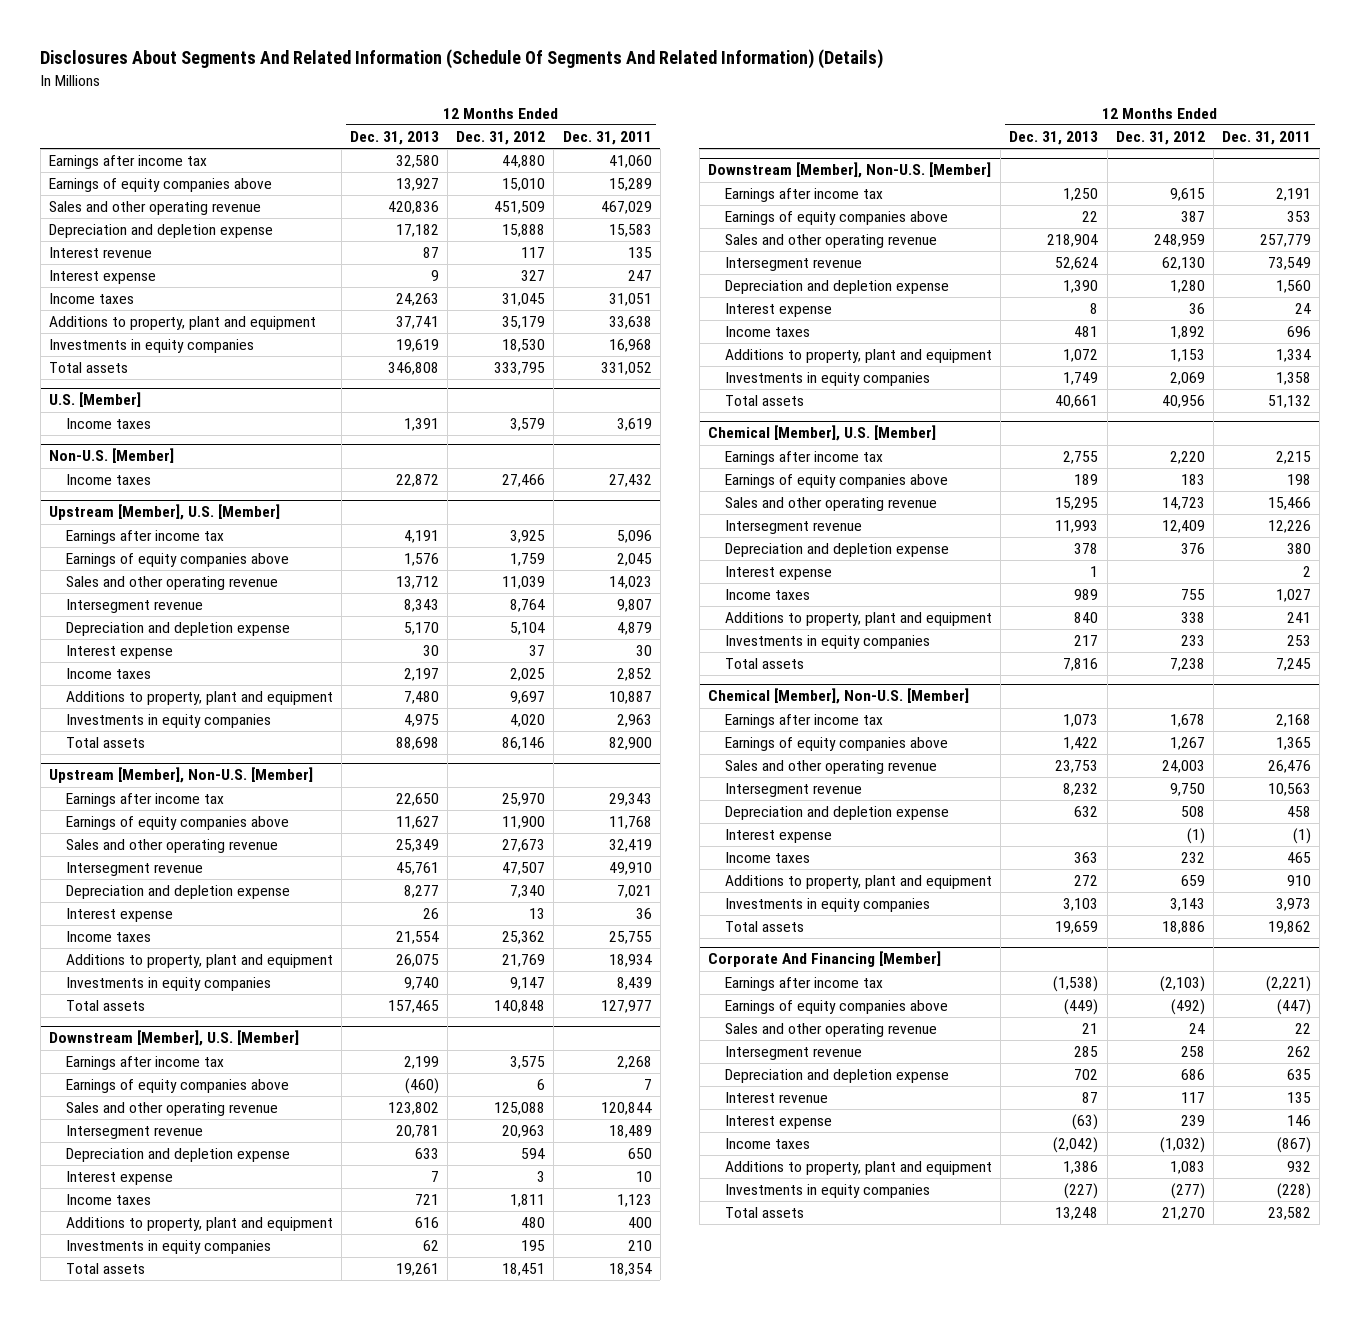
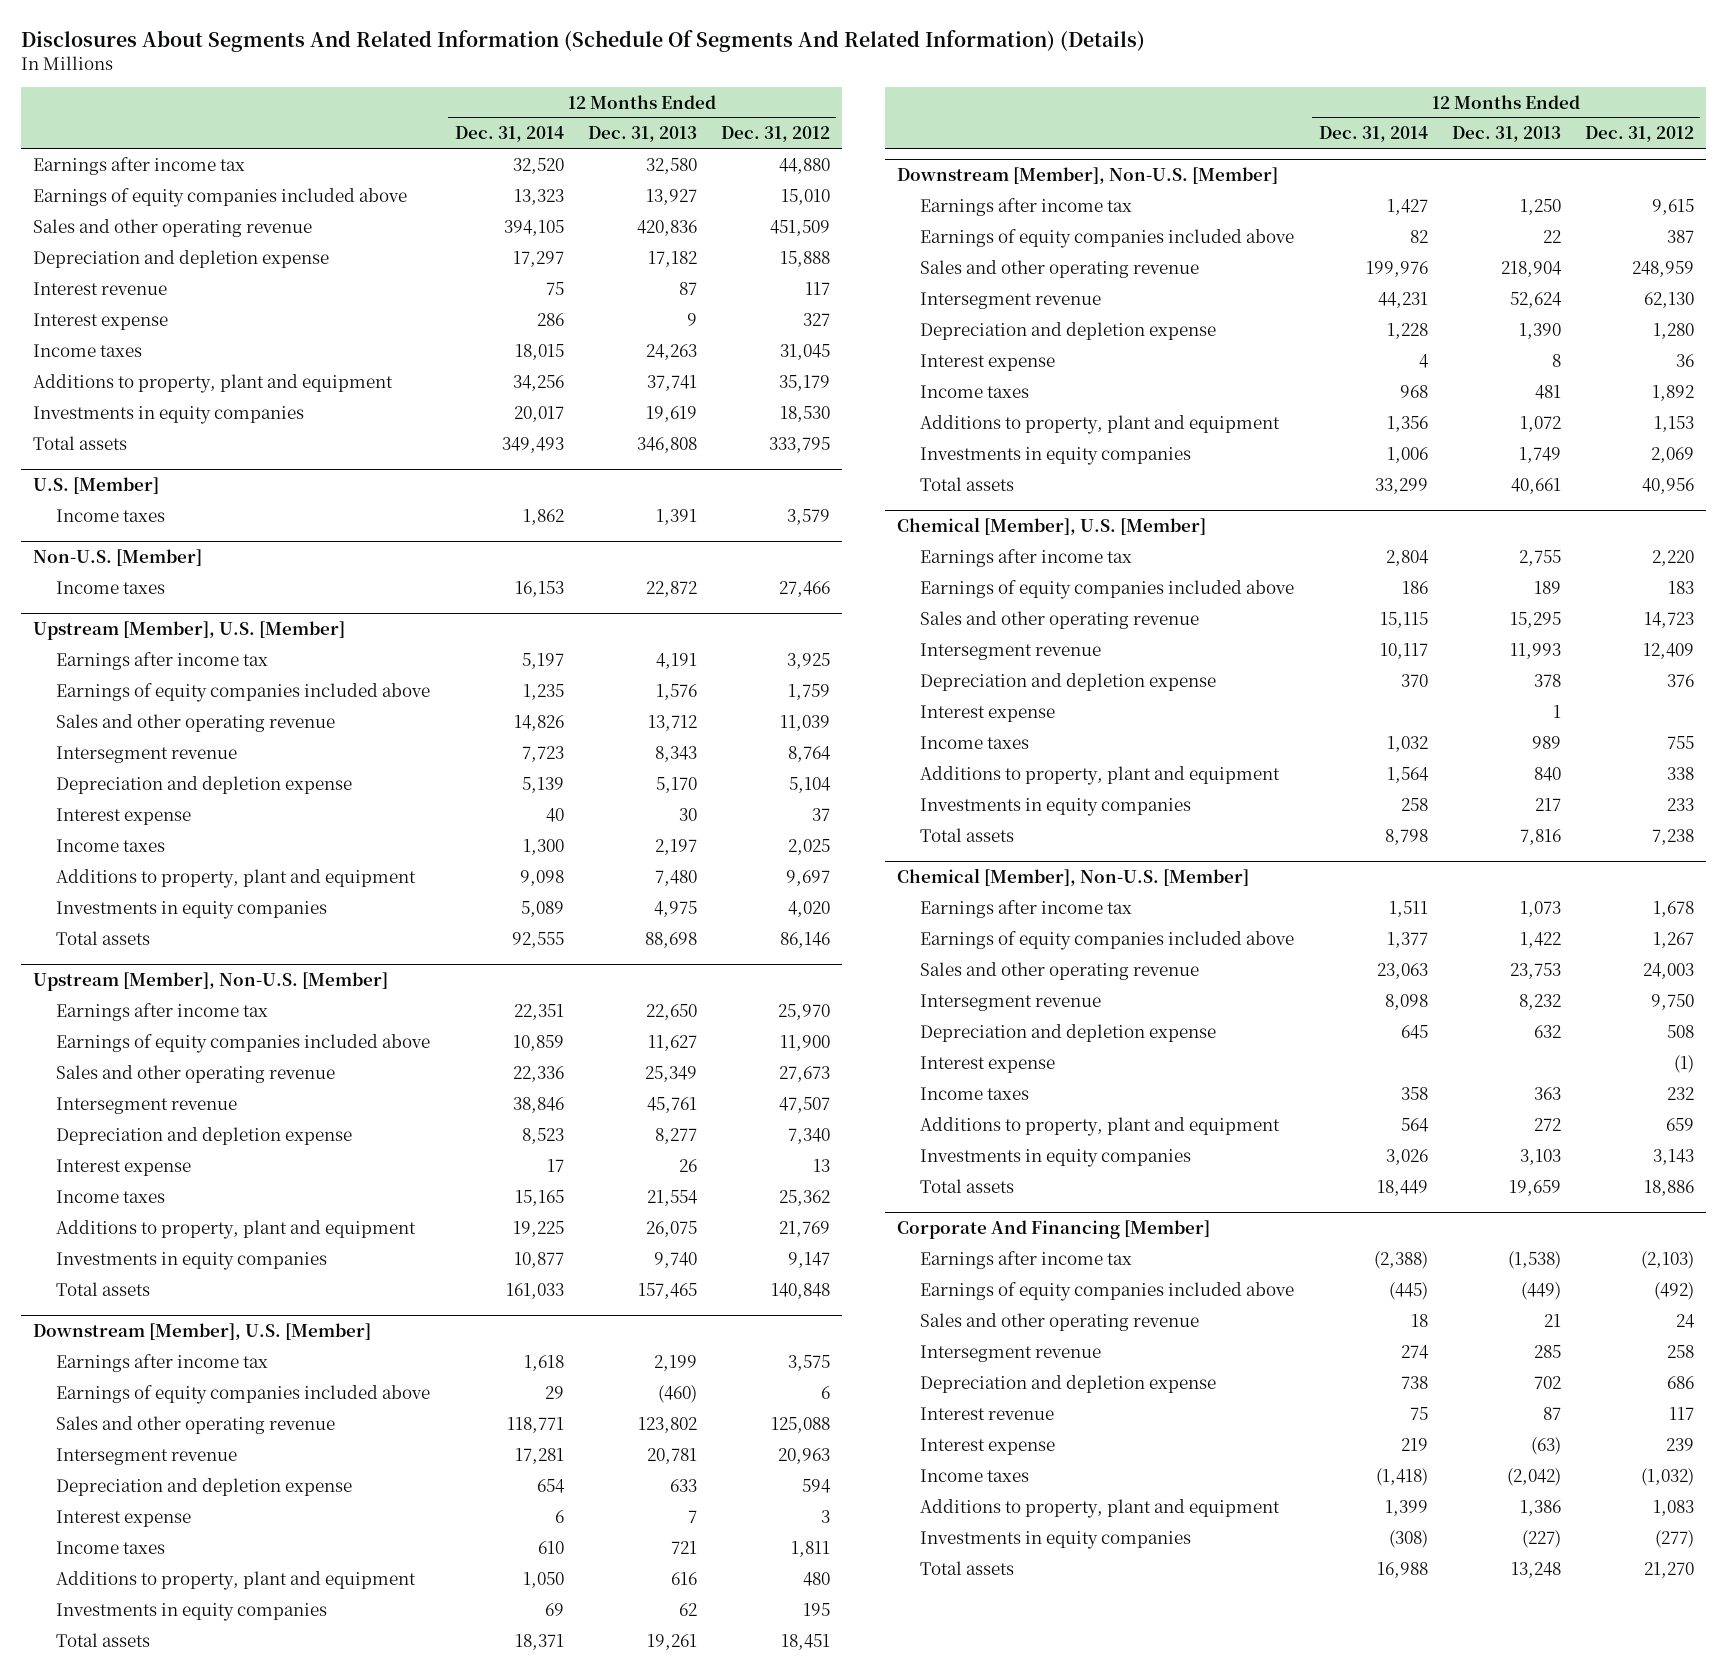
- | 12 Months Ended Dec. 31, 2013 | 12 Months Ended Dec. 31, 2012 | 12 Months Ended Dec. 31, 2011
+ | 12 Months Ended Dec. 31, 2014 | 12 Months Ended Dec. 31, 2013 | 12 Months Ended Dec. 31, 2012
- Earnings of equity companies above | 13,927 | 15,010 | 15,289
+ Earnings of equity companies included above | 13,323 | 13,927 | 15,010
@ Upstream [Member], U.S. [Member]
- Earnings of equity companies above | 1,576 | 1,759 | 2,045
+ Earnings of equity companies included above | 1,235 | 1,576 | 1,759
@ Upstream [Member], Non-U.S. [Member]
- Earnings of equity companies above | 11,627 | 11,900 | 11,768
+ Earnings of equity companies included above | 10,859 | 11,627 | 11,900
@ Downstream [Member], U.S. [Member]
- Earnings of equity companies above | (460) | 6 | 7
+ Earnings of equity companies included above | 29 | (460) | 6
@ Downstream [Member], Non-U.S. [Member]
- Earnings of equity companies above | 22 | 387 | 353
+ Earnings of equity companies included above | 82 | 22 | 387
@ Chemical [Member], U.S. [Member]
- Earnings of equity companies above | 189 | 183 | 198
+ Earnings of equity companies included above | 186 | 189 | 183
@ Chemical [Member], Non-U.S. [Member]
- Earnings of equity companies above | 1,422 | 1,267 | 1,365
+ Earnings of equity companies included above | 1,377 | 1,422 | 1,267
@ Corporate And Financing [Member]
- Earnings of equity companies above | (449) | (492) | (447)
+ Earnings of equity companies included above | (445) | (449) | (492)

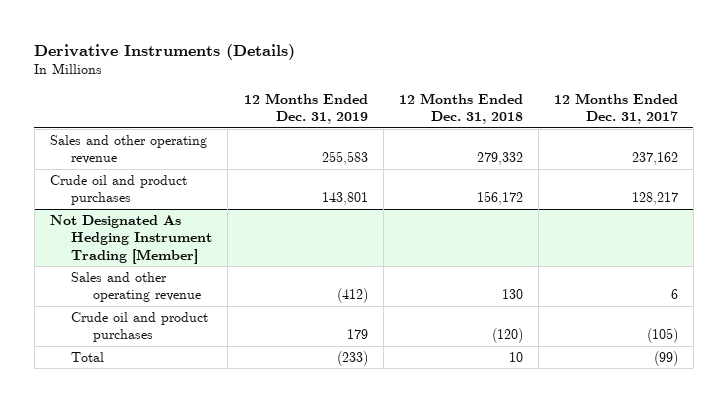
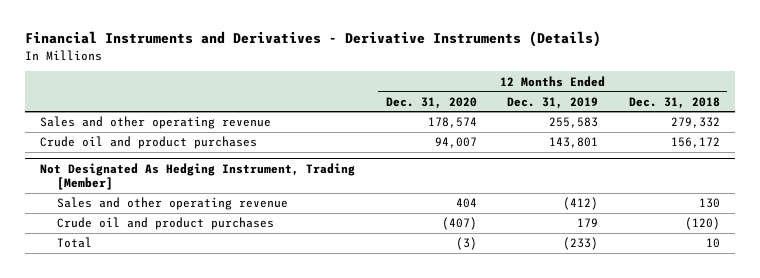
- Derivative Instruments (Details)
+ Financial Instruments and Derivatives - Derivative Instruments (Details)
- | 12 Months Ended Dec. 31, 2019 | 12 Months Ended Dec. 31, 2018 | 12 Months Ended Dec. 31, 2017
+ | 12 Months Ended Dec. 31, 2020 | 12 Months Ended Dec. 31, 2019 | 12 Months Ended Dec. 31, 2018
- Not Designated As Hedging Instrument Trading [Member]
+ Not Designated As Hedging Instrument, Trading [Member]

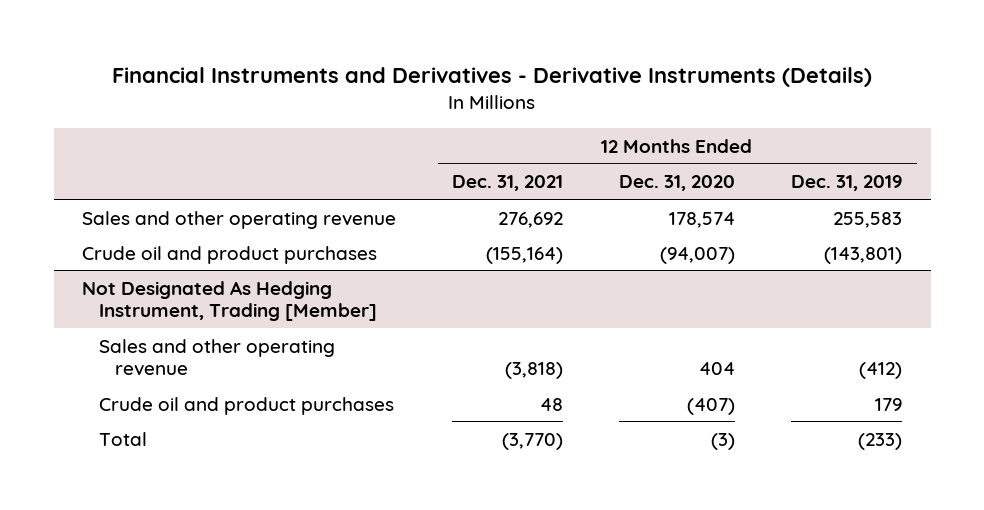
- | 12 Months Ended Dec. 31, 2020 | 12 Months Ended Dec. 31, 2019 | 12 Months Ended Dec. 31, 2018
+ | 12 Months Ended Dec. 31, 2021 | 12 Months Ended Dec. 31, 2020 | 12 Months Ended Dec. 31, 2019
- Crude oil and product purchases | 94,007 | 143,801 | 156,172
+ Crude oil and product purchases | (155,164) | (94,007) | (143,801)

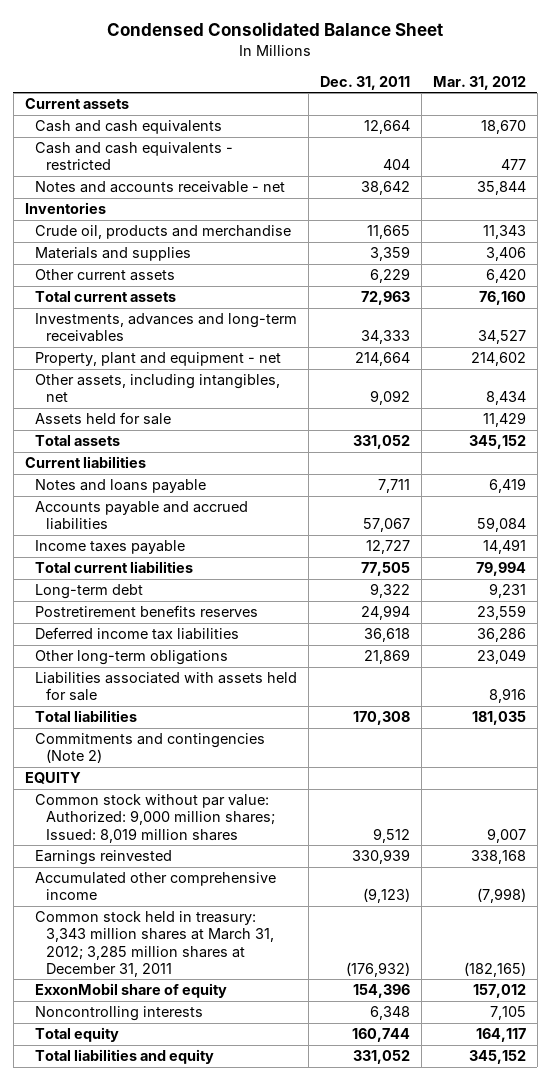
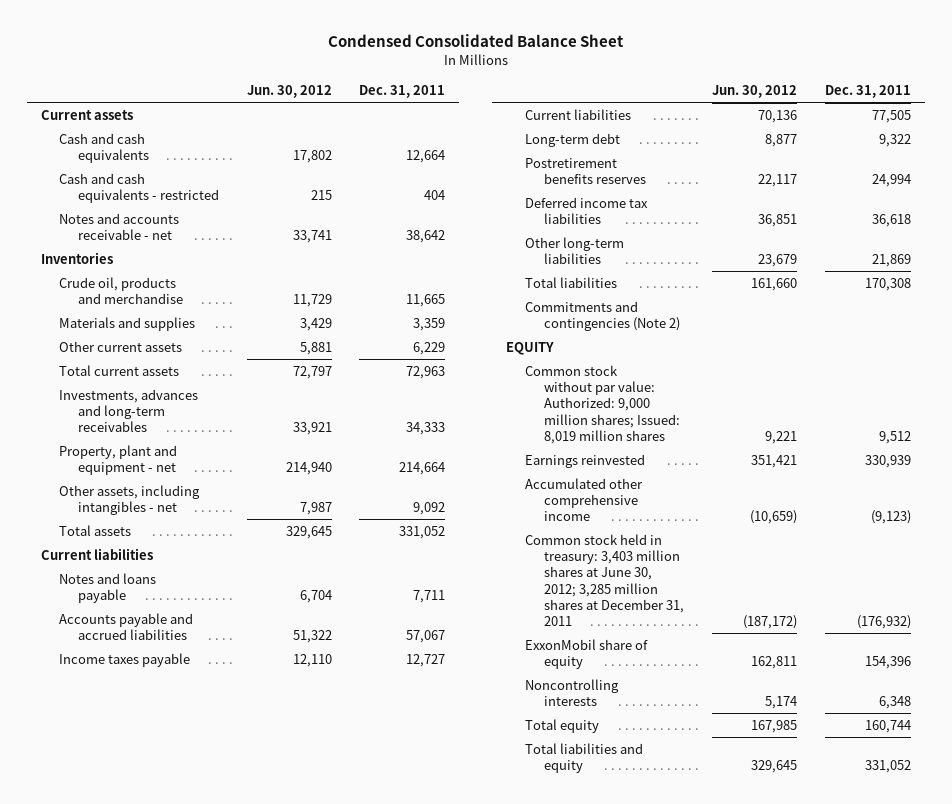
- | Dec. 31, 2011 | Mar. 31, 2012
+ | Jun. 30, 2012 | Dec. 31, 2011
- Other assets, including intangibles, net | 9,092 | 8,434
- Assets held for sale | | 11,429
+ Other assets, including intangibles - net | 7,987 | 9,092
- Total current liabilities | 77,505 | 79,994
+ Current liabilities | 70,136 | 77,505
- Other long-term obligations | 21,869 | 23,049
- Liabilities associated with assets held for sale | | 8,916
+ Other long-term liabilities | 23,679 | 21,869
- Common stock held in treasury: 3,343 million shares at March 31, 2012; 3,285 million shares at December 31, 2011 | (176,932) | (182,165)
+ Common stock held in treasury: 3,403 million shares at June 30, 2012; 3,285 million shares at December 31, 2011 | (187,172) | (176,932)

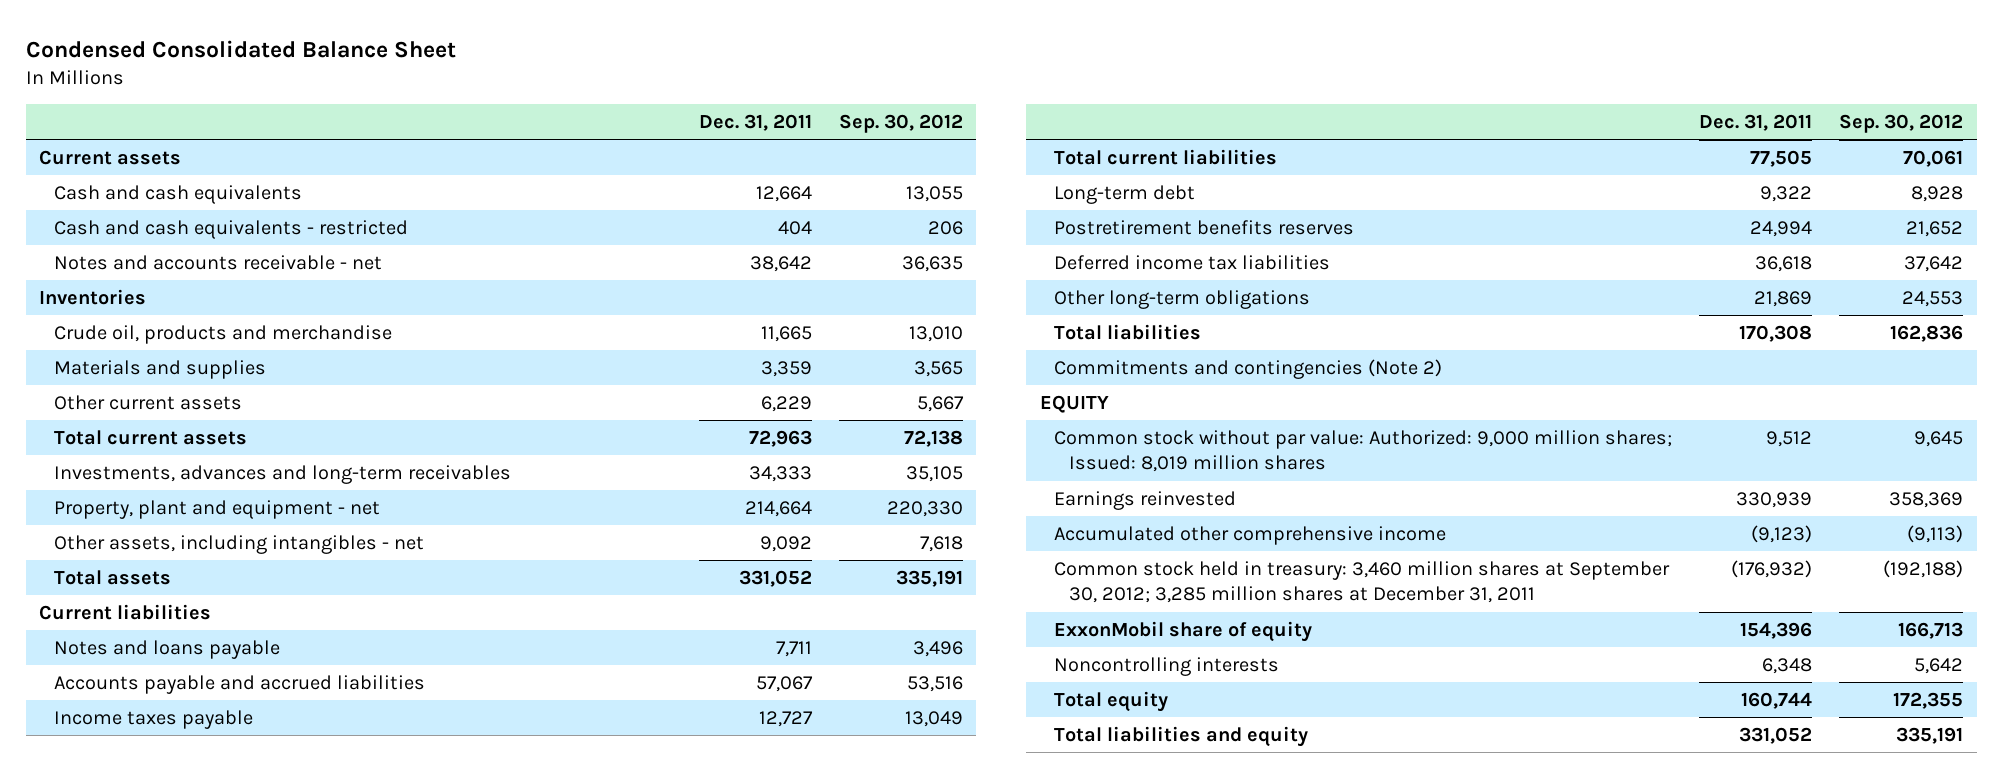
- | Jun. 30, 2012 | Dec. 31, 2011
+ | Dec. 31, 2011 | Sep. 30, 2012
- Current liabilities | 70,136 | 77,505
+ Total current liabilities | 77,505 | 70,061
- Other long-term liabilities | 23,679 | 21,869
+ Other long-term obligations | 21,869 | 24,553
- Common stock held in treasury: 3,403 million shares at June 30, 2012; 3,285 million shares at December 31, 2011 | (187,172) | (176,932)
+ Common stock held in treasury: 3,460 million shares at September 30, 2012; 3,285 million shares at December 31, 2011 | (176,932) | (192,188)

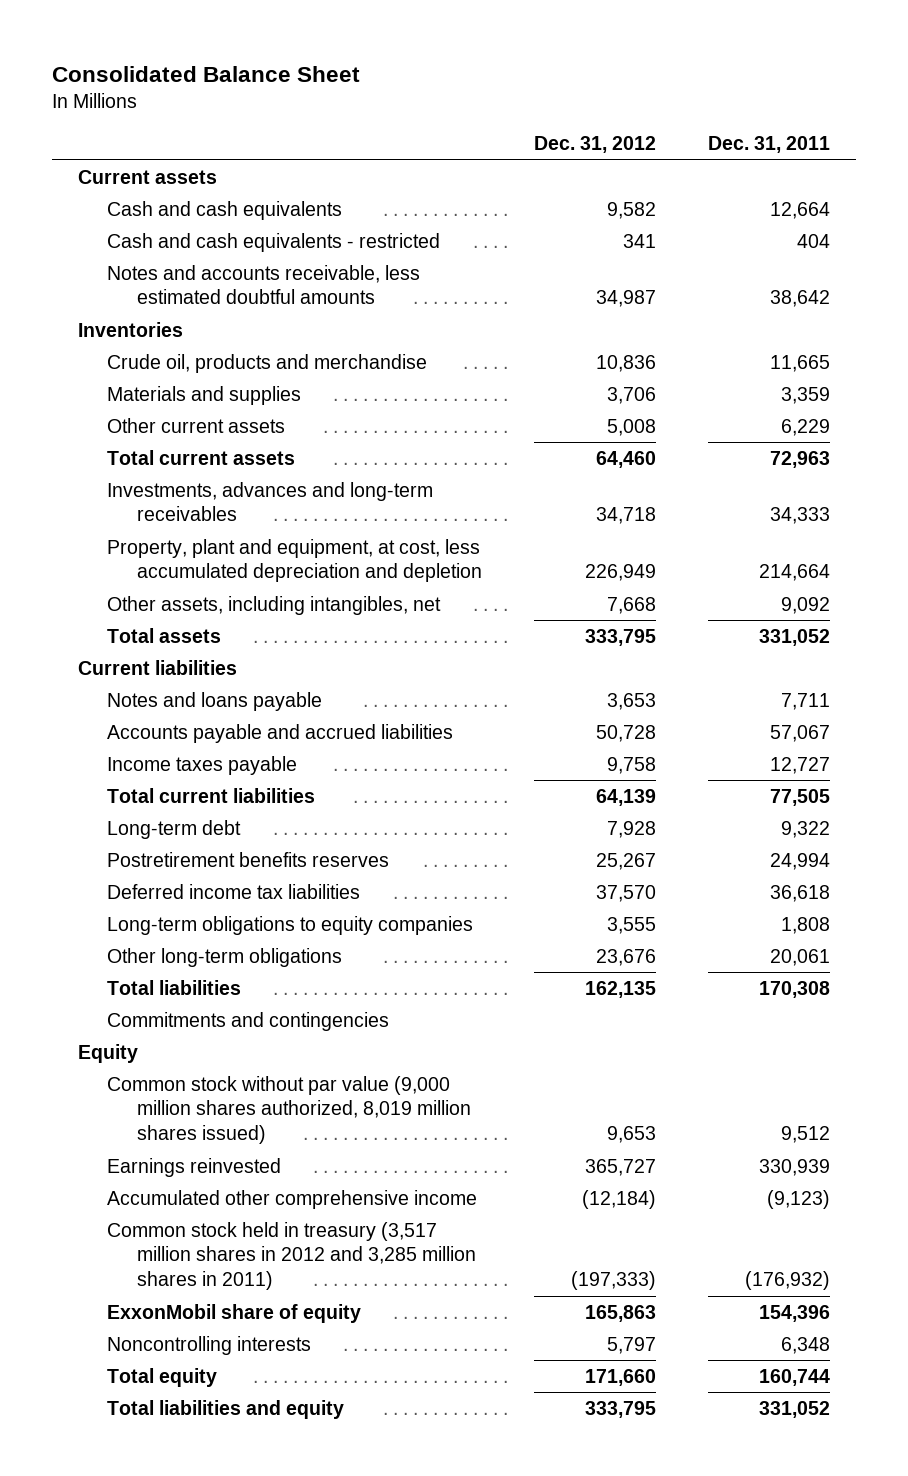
- Condensed Consolidated Balance Sheet
+ Consolidated Balance Sheet
- | Dec. 31, 2011 | Sep. 30, 2012
+ | Dec. 31, 2012 | Dec. 31, 2011
- Notes and accounts receivable - net | 38,642 | 36,635
+ Notes and accounts receivable, less estimated doubtful amounts | 34,987 | 38,642
- Property, plant and equipment - net | 214,664 | 220,330
- Other assets, including intangibles - net | 9,092 | 7,618
+ Property, plant and equipment, at cost, less accumulated depreciation and depletion | 226,949 | 214,664
+ Other assets, including intangibles, net | 7,668 | 9,092
- Other long-term obligations | 21,869 | 24,553
+ Long-term obligations to equity companies | 3,555 | 1,808
+ Other long-term obligations | 23,676 | 20,061
- Commitments and contingencies (Note 2)
- EQUITY
- Common stock without par value: Authorized: 9,000 million shares; Issued: 8,019 million shares | 9,512 | 9,645
+ Commitments and contingencies
+ Equity
+ Common stock without par value (9,000 million shares authorized, 8,019 million shares issued) | 9,653 | 9,512
- Common stock held in treasury: 3,460 million shares at September 30, 2012; 3,285 million shares at December 31, 2011 | (176,932) | (192,188)
+ Common stock held in treasury (3,517 million shares in 2012 and 3,285 million shares in 2011) | (197,333) | (176,932)

